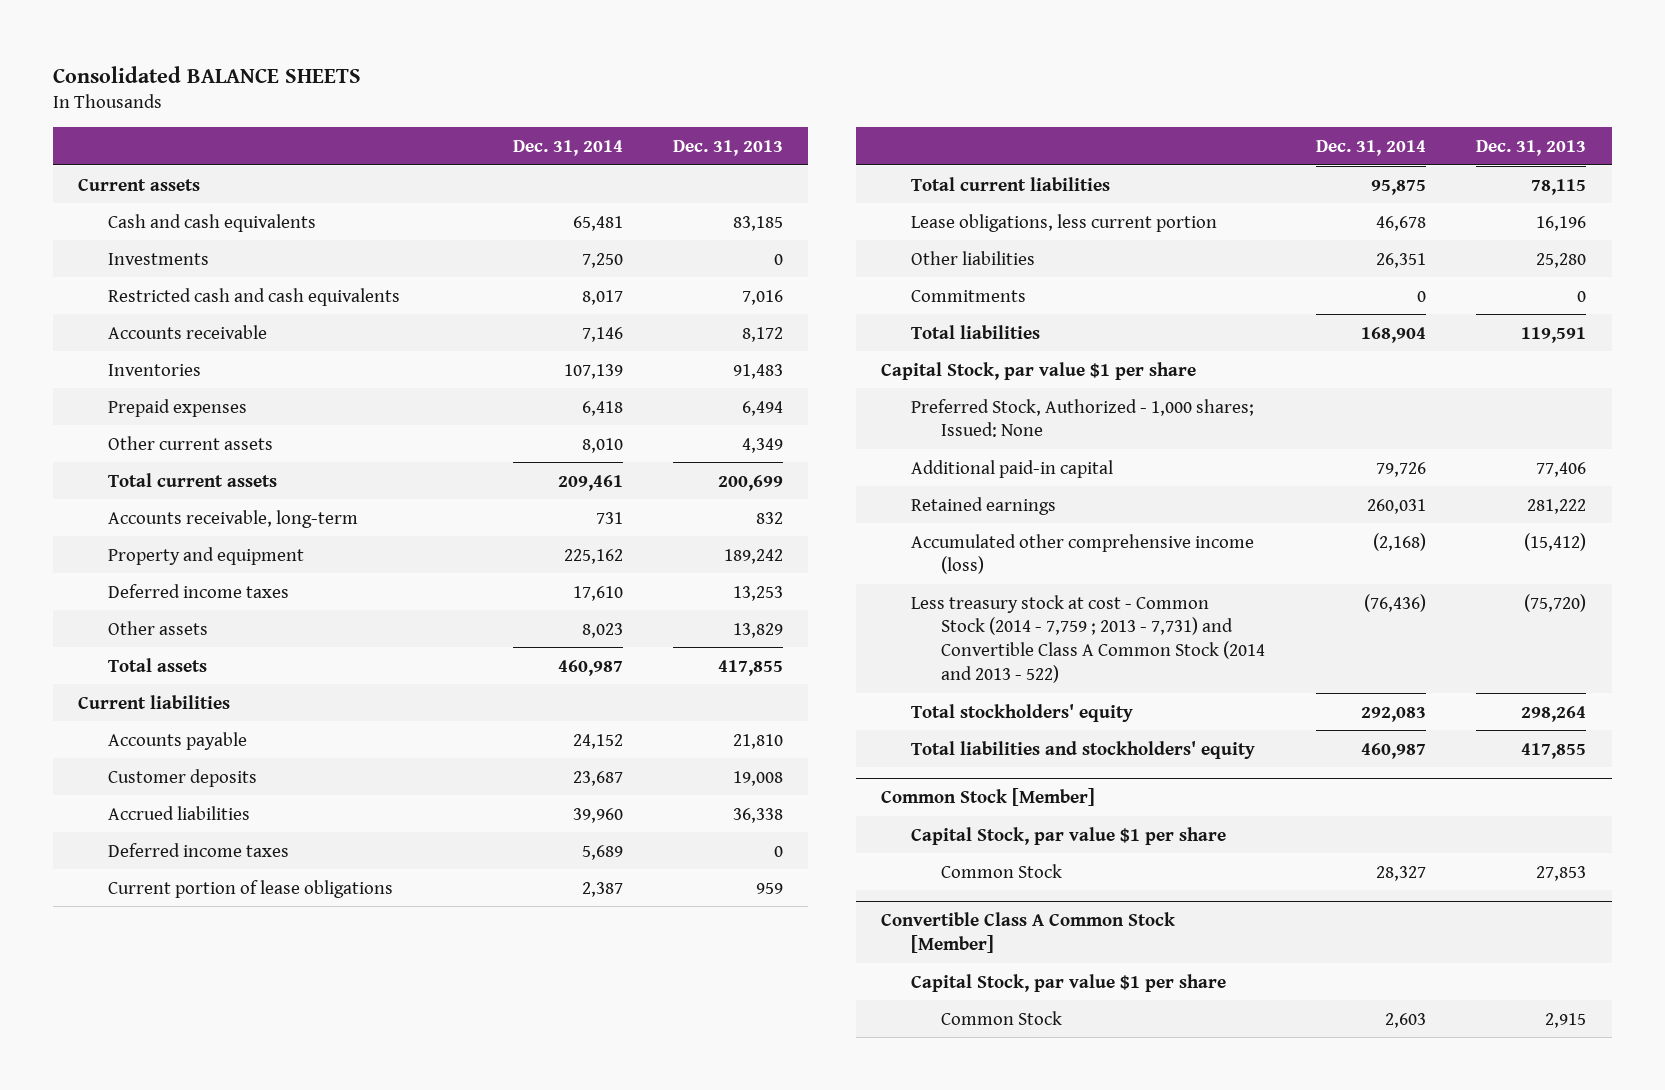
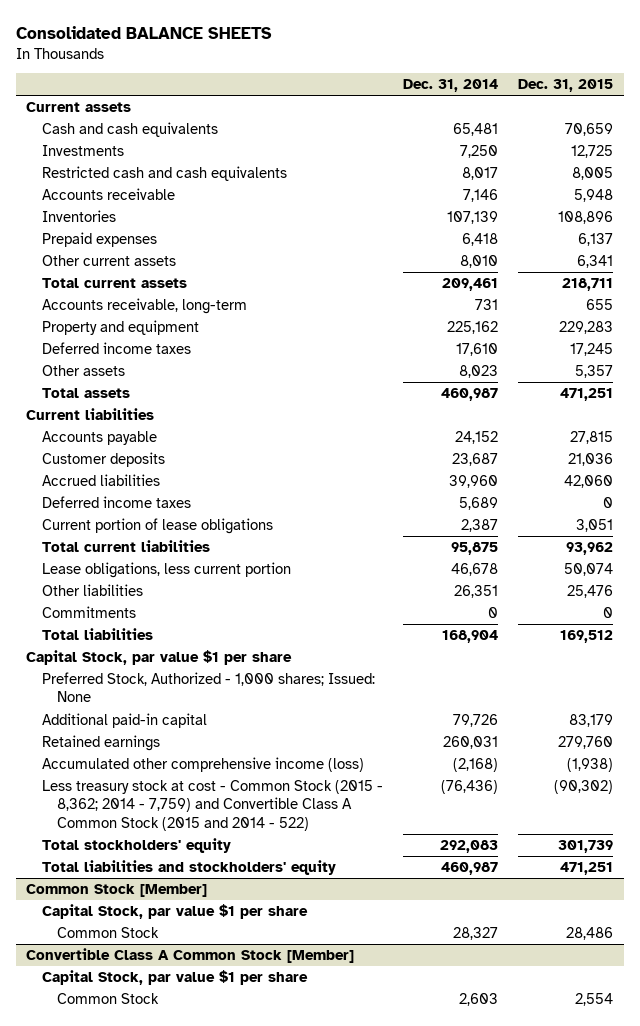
- | Dec. 31, 2014 | Dec. 31, 2013
+ | Dec. 31, 2014 | Dec. 31, 2015
- Less treasury stock at cost - Common Stock (2014 - 7,759 ; 2013 - 7,731) and Convertible Class A Common Stock (2014 and 2013 - 522) | (76,436) | (75,720)
+ Less treasury stock at cost - Common Stock (2015 - 8,362; 2014 - 7,759) and Convertible Class A Common Stock (2015 and 2014 - 522) | (76,436) | (90,302)

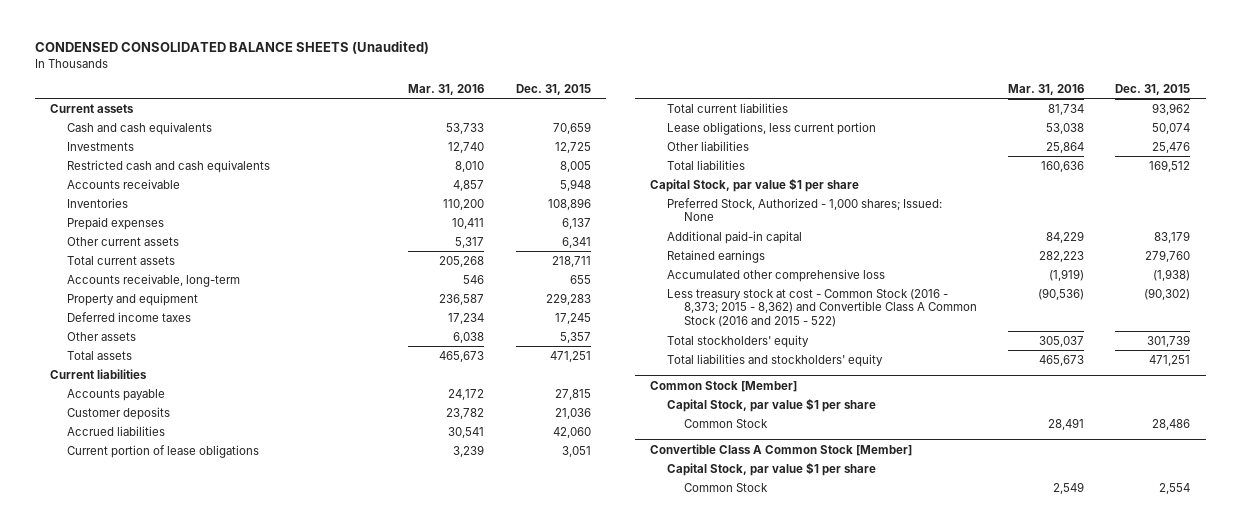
- Consolidated BALANCE SHEETS
+ CONDENSED CONSOLIDATED BALANCE SHEETS (Unaudited)
- | Dec. 31, 2014 | Dec. 31, 2015
+ | Mar. 31, 2016 | Dec. 31, 2015
- Deferred income taxes | 5,689 | 0
- Commitments | 0 | 0
- Accumulated other comprehensive income (loss) | (2,168) | (1,938)
- Less treasury stock at cost - Common Stock (2015 - 8,362; 2014 - 7,759) and Convertible Class A Common Stock (2015 and 2014 - 522) | (76,436) | (90,302)
+ Accumulated other comprehensive loss | (1,919) | (1,938)
+ Less treasury stock at cost - Common Stock (2016 - 8,373; 2015 - 8,362) and Convertible Class A Common Stock (2016 and 2015 - 522) | (90,536) | (90,302)

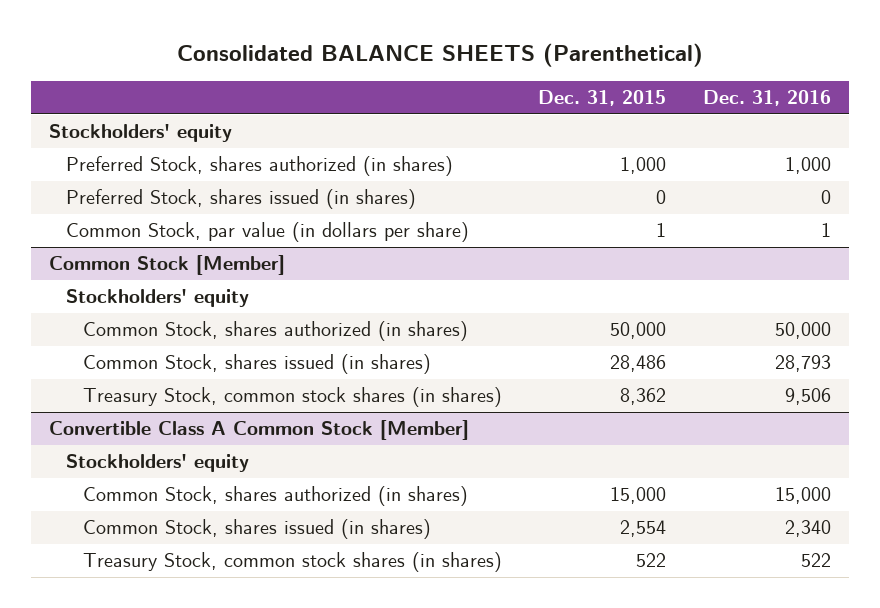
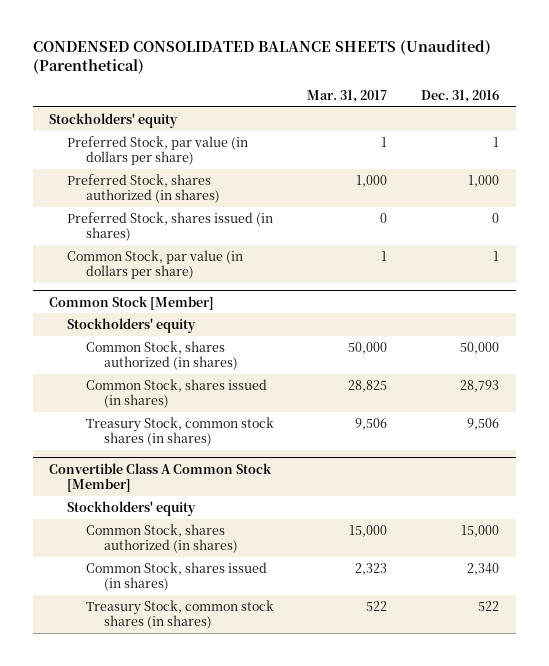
- Consolidated BALANCE SHEETS (Parenthetical)
+ CONDENSED CONSOLIDATED BALANCE SHEETS (Unaudited) (Parenthetical)
- | Dec. 31, 2015 | Dec. 31, 2016
+ | Mar. 31, 2017 | Dec. 31, 2016
+ Preferred Stock, par value (in dollars per share) | 1 | 1

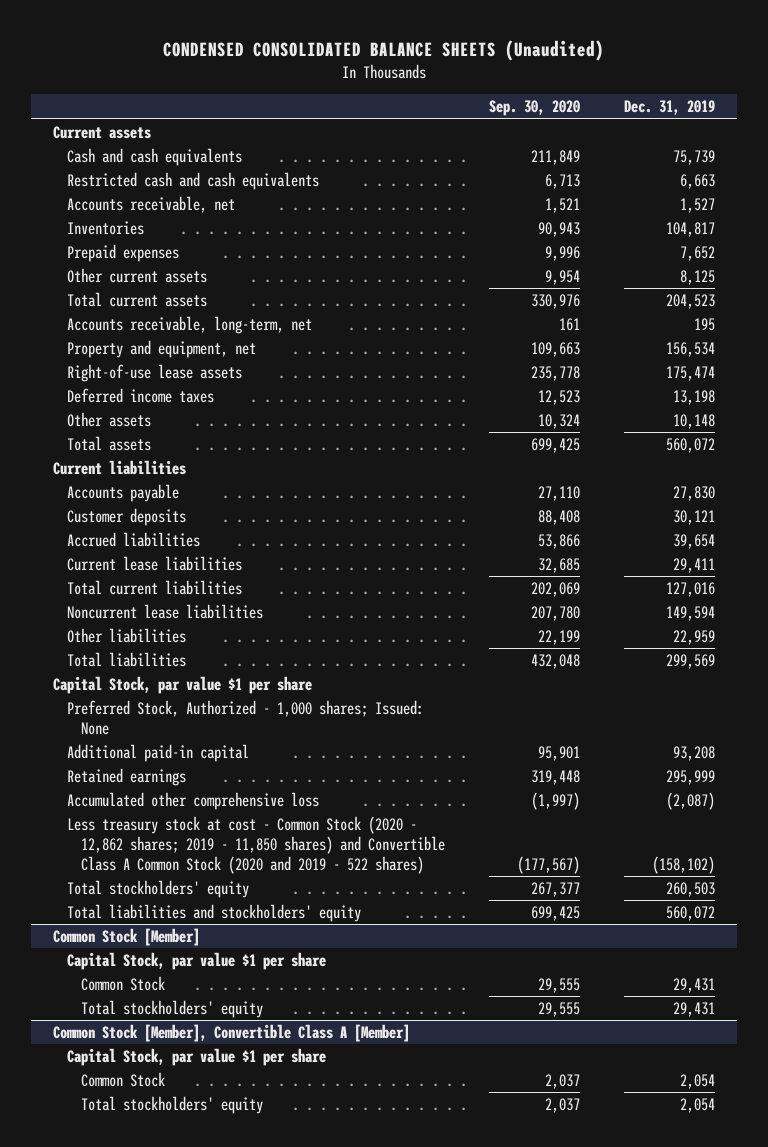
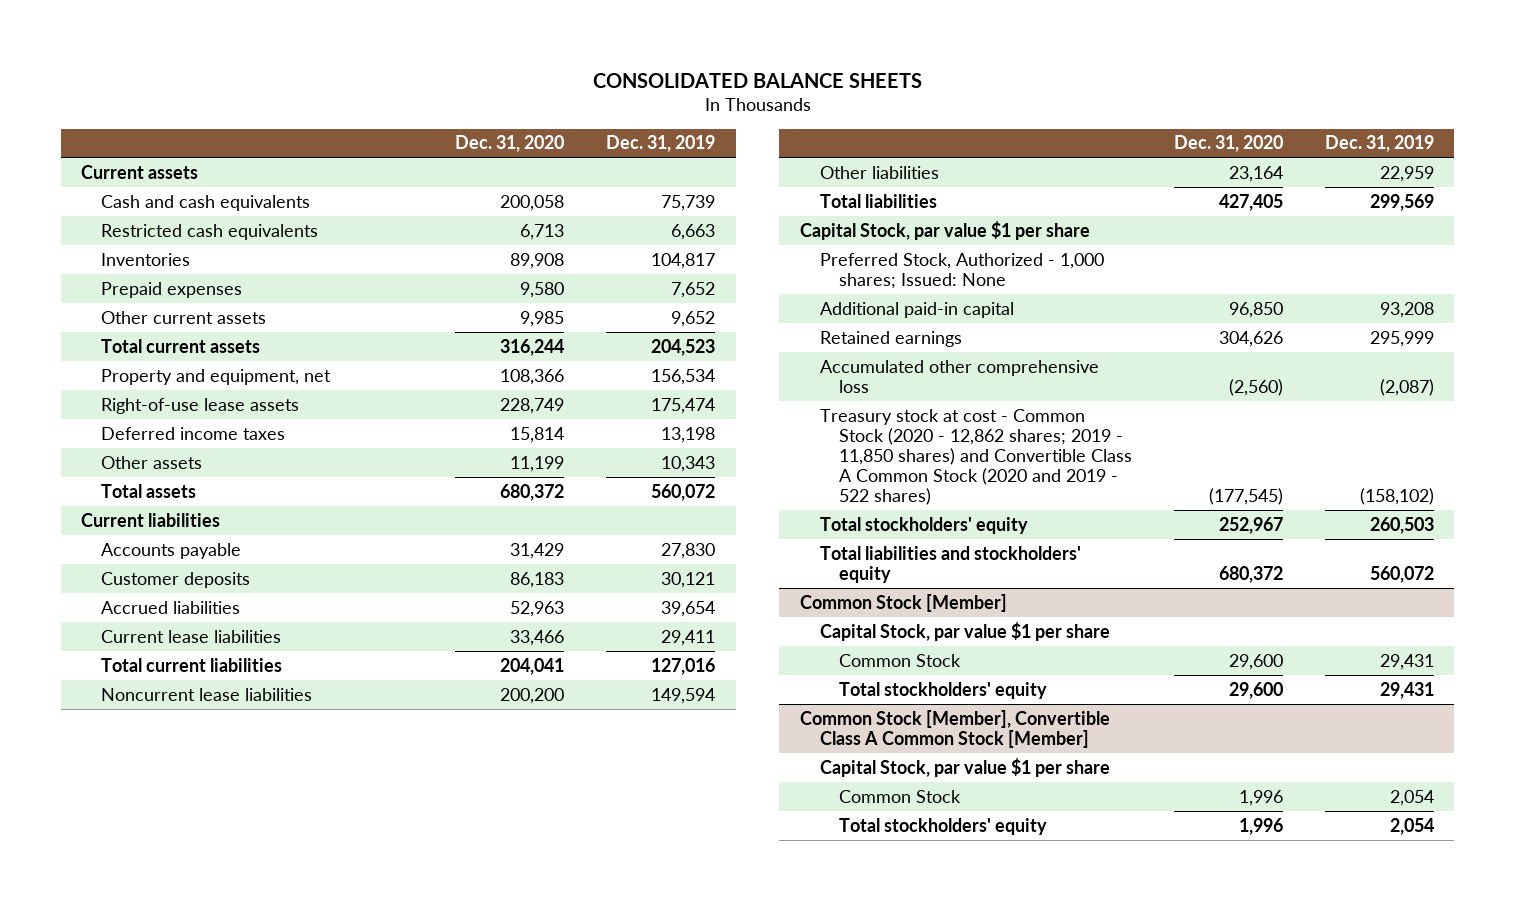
- CONDENSED CONSOLIDATED BALANCE SHEETS (Unaudited)
+ CONSOLIDATED BALANCE SHEETS
- | Sep. 30, 2020 | Dec. 31, 2019
+ | Dec. 31, 2020 | Dec. 31, 2019
- Restricted cash and cash equivalents | 6,713 | 6,663
- Accounts receivable, net | 1,521 | 1,527
+ Restricted cash equivalents | 6,713 | 6,663
- Other current assets | 9,954 | 8,125
+ Other current assets | 9,985 | 9,652
- Accounts receivable, long-term, net | 161 | 195
- Other assets | 10,324 | 10,148
+ Other assets | 11,199 | 10,343
- Less treasury stock at cost - Common Stock (2020 - 12,862 shares; 2019 - 11,850 shares) and Convertible Class A Common Stock (2020 and 2019 - 522 shares) | (177,567) | (158,102)
+ Treasury stock at cost - Common Stock (2020 - 12,862 shares; 2019 - 11,850 shares) and Convertible Class A Common Stock (2020 and 2019 - 522 shares) | (177,545) | (158,102)
- Common Stock [Member], Convertible Class A [Member]
+ Common Stock [Member], Convertible Class A Common Stock [Member]

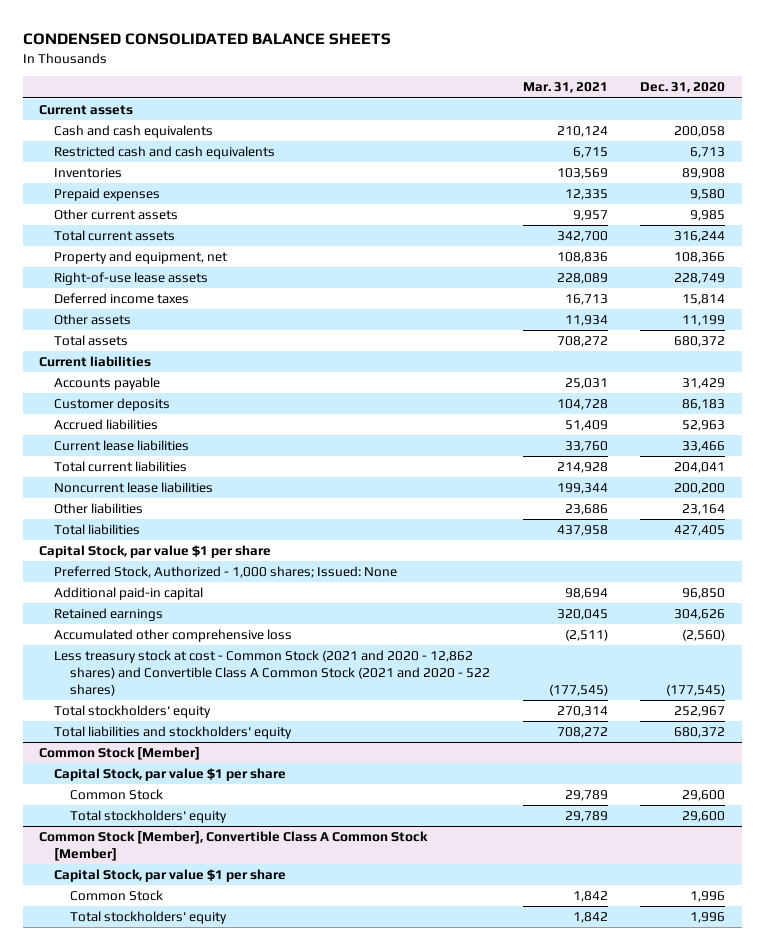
- CONSOLIDATED BALANCE SHEETS
+ CONDENSED CONSOLIDATED BALANCE SHEETS
- | Dec. 31, 2020 | Dec. 31, 2019
+ | Mar. 31, 2021 | Dec. 31, 2020
- Restricted cash equivalents | 6,713 | 6,663
+ Restricted cash and cash equivalents | 6,715 | 6,713
- Treasury stock at cost - Common Stock (2020 - 12,862 shares; 2019 - 11,850 shares) and Convertible Class A Common Stock (2020 and 2019 - 522 shares) | (177,545) | (158,102)
+ Less treasury stock at cost - Common Stock (2021 and 2020 - 12,862 shares) and Convertible Class A Common Stock (2021 and 2020 - 522 shares) | (177,545) | (177,545)

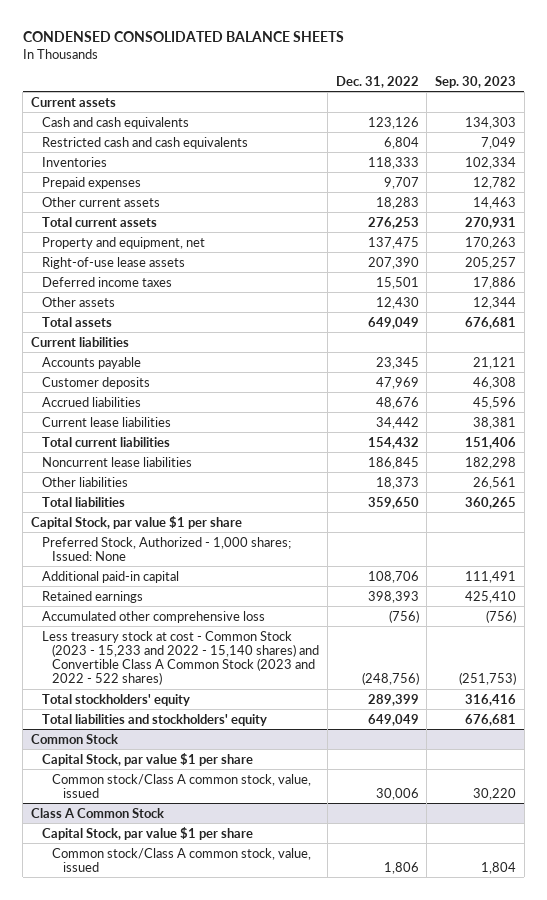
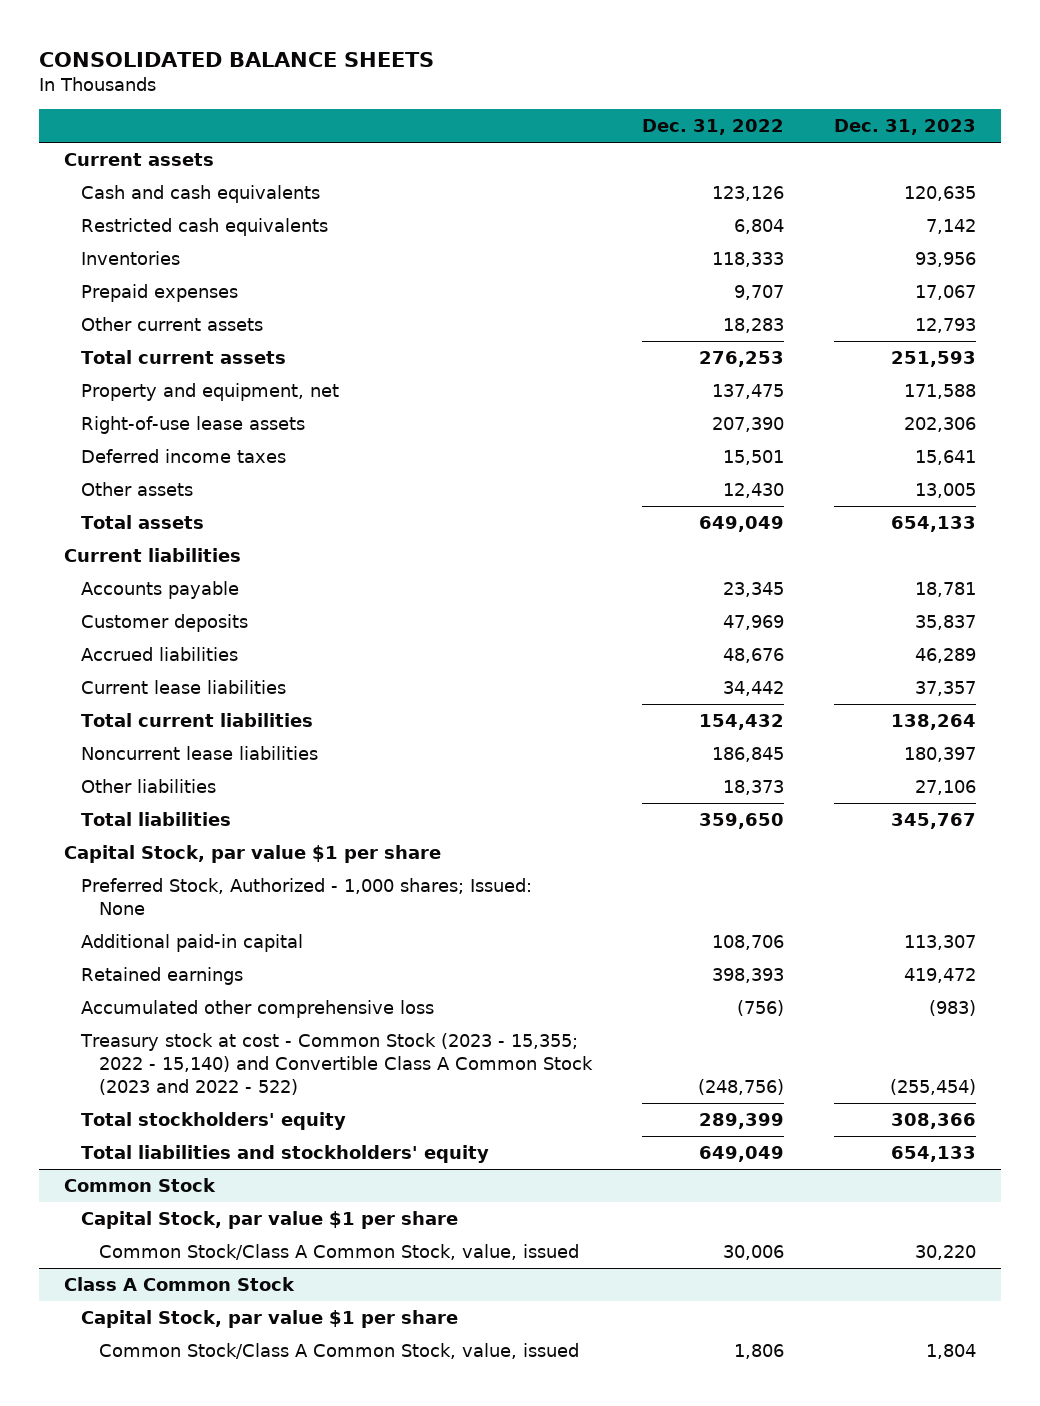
- CONDENSED CONSOLIDATED BALANCE SHEETS
+ CONSOLIDATED BALANCE SHEETS
- | Dec. 31, 2022 | Sep. 30, 2023
+ | Dec. 31, 2022 | Dec. 31, 2023
- Restricted cash and cash equivalents | 6,804 | 7,049
+ Restricted cash equivalents | 6,804 | 7,142
- Less treasury stock at cost - Common Stock (2023 - 15,233 and 2022 - 15,140 shares) and Convertible Class A Common Stock (2023 and 2022 - 522 shares) | (248,756) | (251,753)
+ Treasury stock at cost - Common Stock (2023 - 15,355; 2022 - 15,140) and Convertible Class A Common Stock (2023 and 2022 - 522) | (248,756) | (255,454)
@ Common Stock
- Common stock/Class A common stock, value, issued | 30,006 | 30,220
+ Common Stock/Class A Common Stock, value, issued | 30,006 | 30,220
@ Class A Common Stock
- Common stock/Class A common stock, value, issued | 1,806 | 1,804
+ Common Stock/Class A Common Stock, value, issued | 1,806 | 1,804

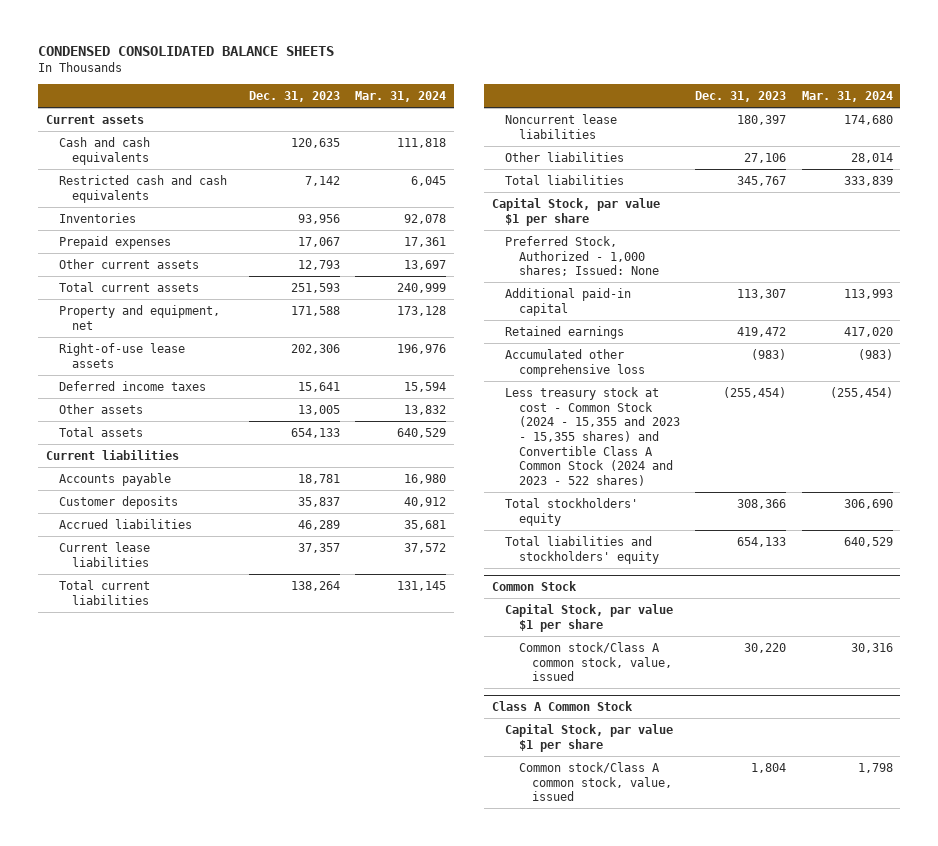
- CONSOLIDATED BALANCE SHEETS
+ CONDENSED CONSOLIDATED BALANCE SHEETS
- | Dec. 31, 2022 | Dec. 31, 2023
+ | Dec. 31, 2023 | Mar. 31, 2024
- Restricted cash equivalents | 6,804 | 7,142
+ Restricted cash and cash equivalents | 7,142 | 6,045
- Treasury stock at cost - Common Stock (2023 - 15,355; 2022 - 15,140) and Convertible Class A Common Stock (2023 and 2022 - 522) | (248,756) | (255,454)
+ Less treasury stock at cost - Common Stock (2024 - 15,355 and 2023 - 15,355 shares) and Convertible Class A Common Stock (2024 and 2023 - 522 shares) | (255,454) | (255,454)
@ Common Stock
- Common Stock/Class A Common Stock, value, issued | 30,006 | 30,220
+ Common stock/Class A common stock, value, issued | 30,220 | 30,316
@ Class A Common Stock
- Common Stock/Class A Common Stock, value, issued | 1,806 | 1,804
+ Common stock/Class A common stock, value, issued | 1,804 | 1,798

